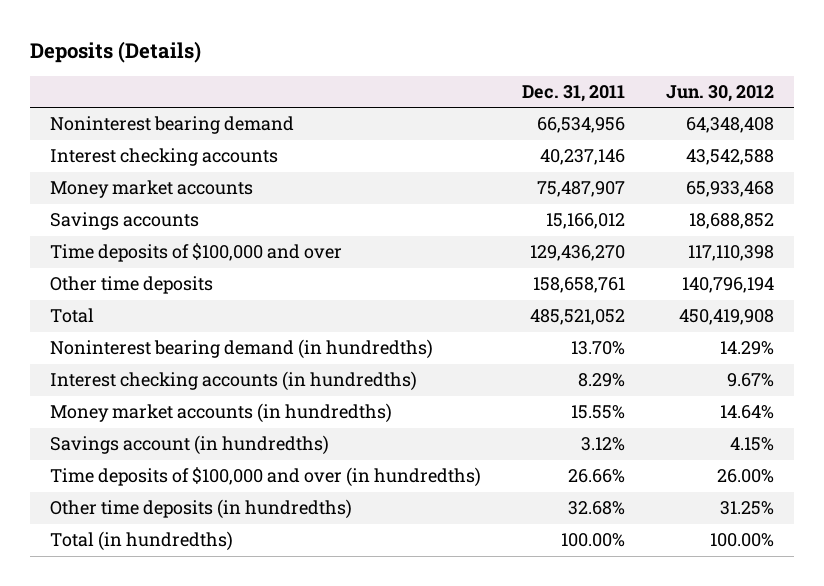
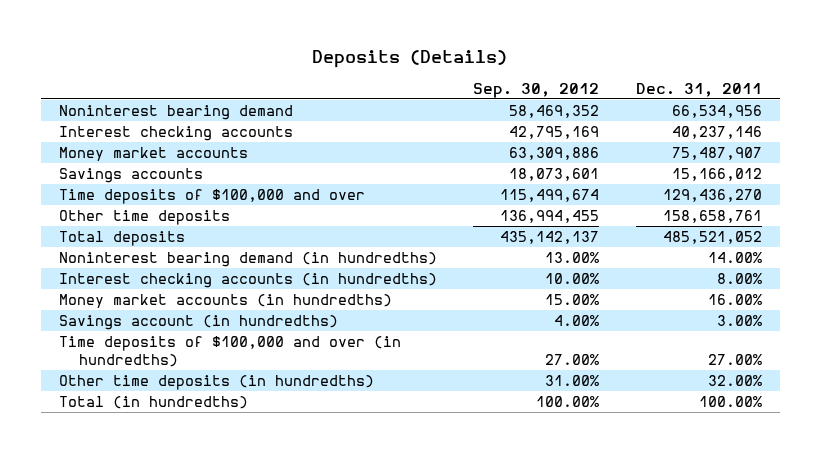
- | Dec. 31, 2011 | Jun. 30, 2012
+ | Sep. 30, 2012 | Dec. 31, 2011
- Total | 485,521,052 | 450,419,908
- Noninterest bearing demand (in hundredths) | 13.70% | 14.29%
- Interest checking accounts (in hundredths) | 8.29% | 9.67%
- Money market accounts (in hundredths) | 15.55% | 14.64%
- Savings account (in hundredths) | 3.12% | 4.15%
- Time deposits of $100,000 and over (in hundredths) | 26.66% | 26.00%
- Other time deposits (in hundredths) | 32.68% | 31.25%
+ Total deposits | 435,142,137 | 485,521,052
+ Noninterest bearing demand (in hundredths) | 13.00% | 14.00%
+ Interest checking accounts (in hundredths) | 10.00% | 8.00%
+ Money market accounts (in hundredths) | 15.00% | 16.00%
+ Savings account (in hundredths) | 4.00% | 3.00%
+ Time deposits of $100,000 and over (in hundredths) | 27.00% | 27.00%
+ Other time deposits (in hundredths) | 31.00% | 32.00%

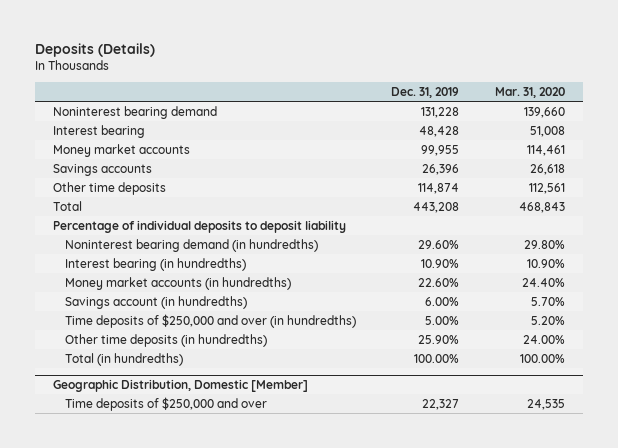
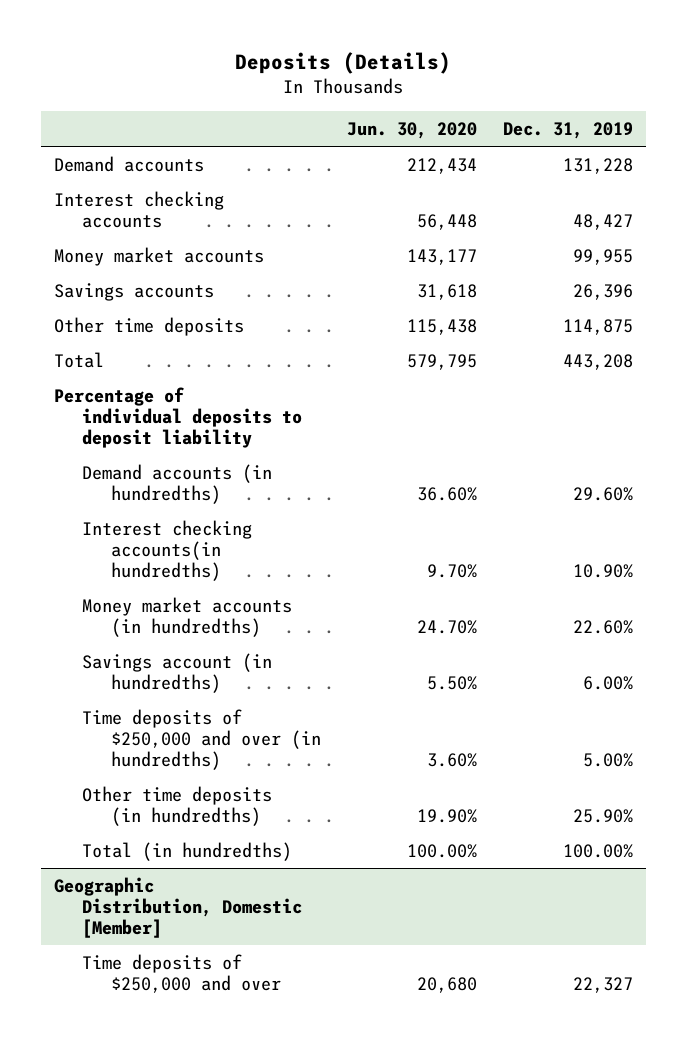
- | Dec. 31, 2019 | Mar. 31, 2020
+ | Jun. 30, 2020 | Dec. 31, 2019
- Noninterest bearing demand | 131,228 | 139,660
- Interest bearing | 48,428 | 51,008
+ Demand accounts | 212,434 | 131,228
+ Interest checking accounts | 56,448 | 48,427
- Other time deposits | 114,874 | 112,561
+ Other time deposits | 115,438 | 114,875
- Noninterest bearing demand (in hundredths) | 29.60% | 29.80%
- Interest bearing (in hundredths) | 10.90% | 10.90%
+ Demand accounts (in hundredths) | 36.60% | 29.60%
+ Interest checking accounts(in hundredths) | 9.70% | 10.90%

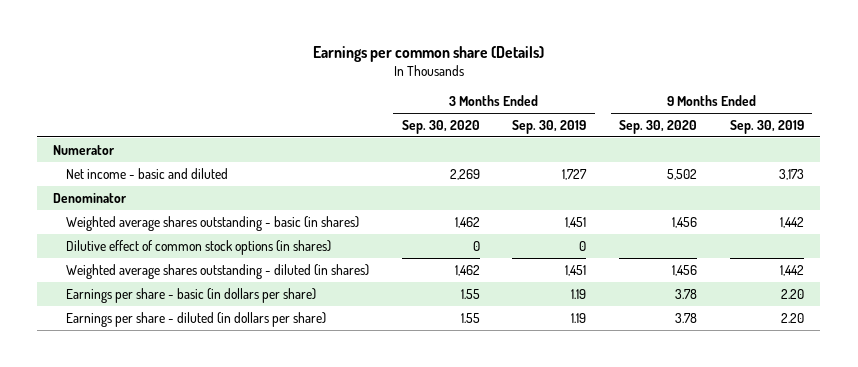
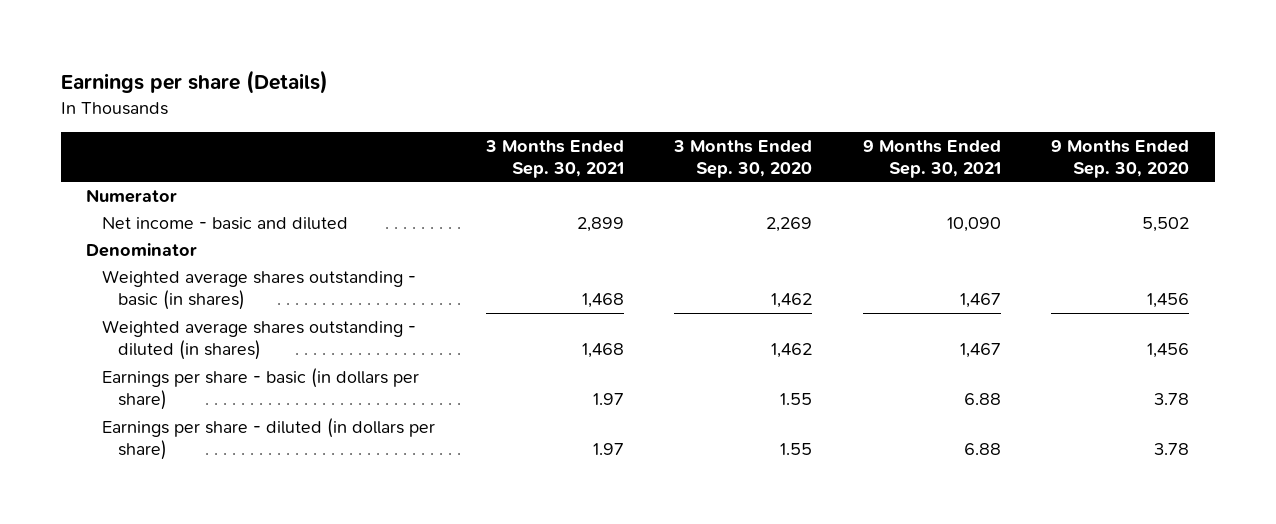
- Earnings per common share (Details)
+ Earnings per share (Details)
- | 3 Months Ended Sep. 30, 2020 | 3 Months Ended Sep. 30, 2019 | 9 Months Ended Sep. 30, 2020 | 9 Months Ended Sep. 30, 2019
+ | 3 Months Ended Sep. 30, 2021 | 3 Months Ended Sep. 30, 2020 | 9 Months Ended Sep. 30, 2021 | 9 Months Ended Sep. 30, 2020
- Dilutive effect of common stock options (in shares) | 0 | 0 | |

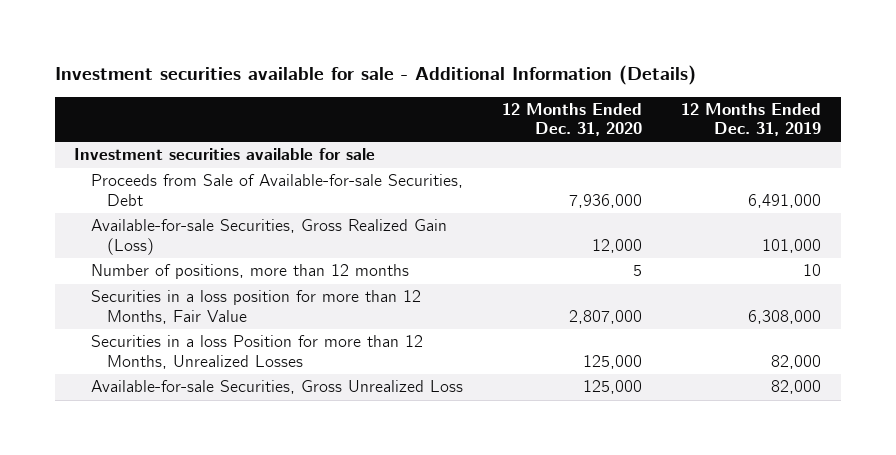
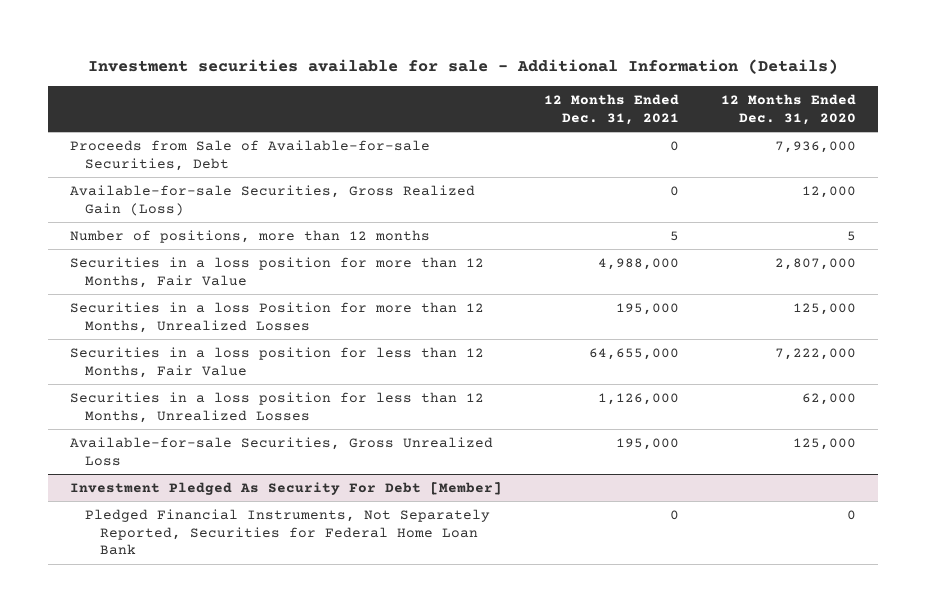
- | 12 Months Ended Dec. 31, 2020 | 12 Months Ended Dec. 31, 2019
+ | 12 Months Ended Dec. 31, 2021 | 12 Months Ended Dec. 31, 2020
- Investment securities available for sale
+ Securities in a loss position for less than 12 Months, Fair Value | 64,655,000 | 7,222,000
+ Securities in a loss position for less than 12 Months, Unrealized Losses | 1,126,000 | 62,000
+ Investment Pledged As Security For Debt [Member]
+ Pledged Financial Instruments, Not Separately Reported, Securities for Federal Home Loan Bank | 0 | 0

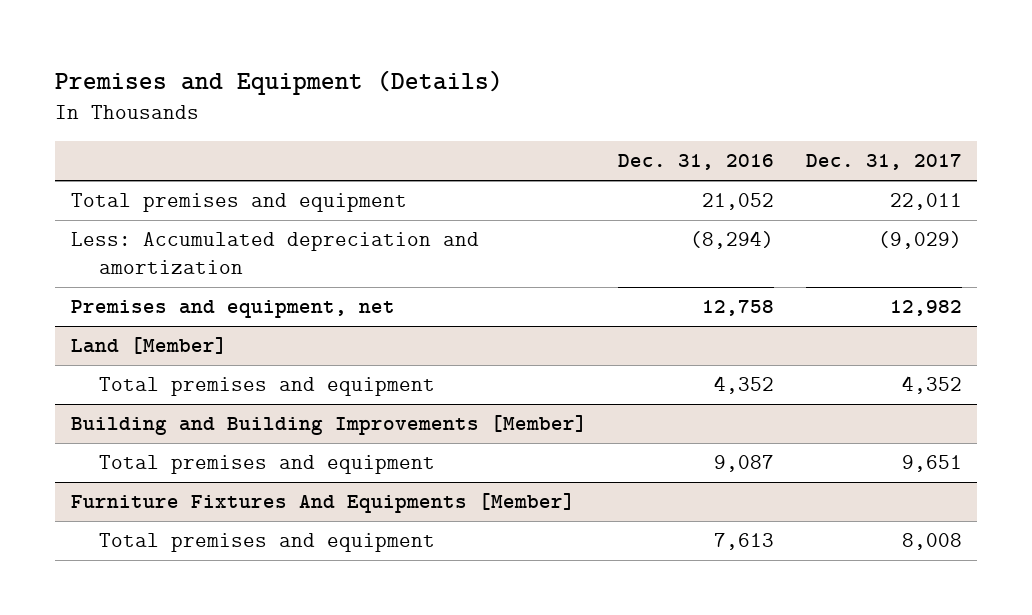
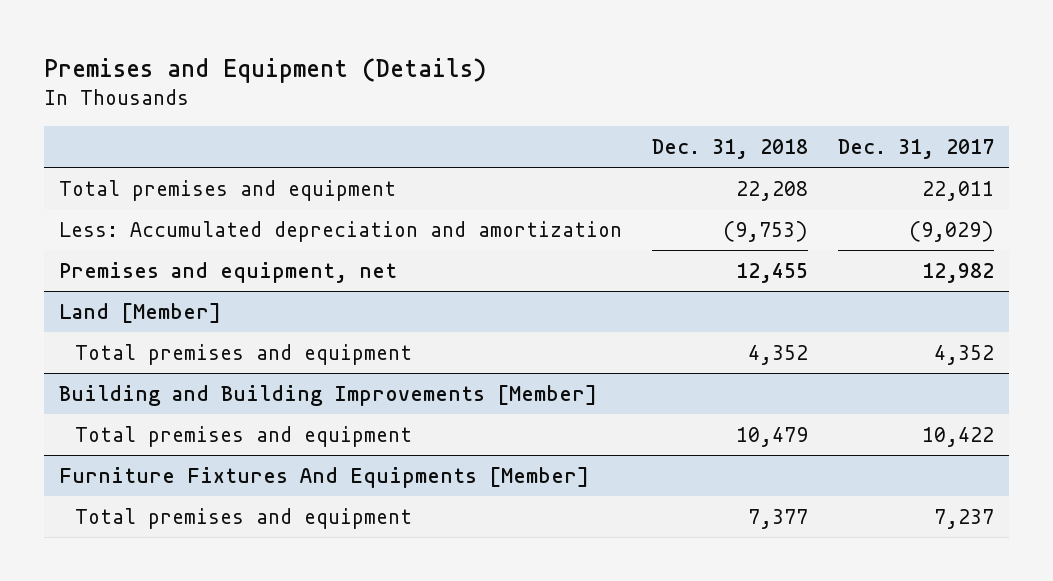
- | Dec. 31, 2016 | Dec. 31, 2017
+ | Dec. 31, 2018 | Dec. 31, 2017
@ Building and Building Improvements [Member]
- Total premises and equipment | 9,087 | 9,651
+ Total premises and equipment | 10,479 | 10,422
@ Furniture Fixtures And Equipments [Member]
- Total premises and equipment | 7,613 | 8,008
+ Total premises and equipment | 7,377 | 7,237

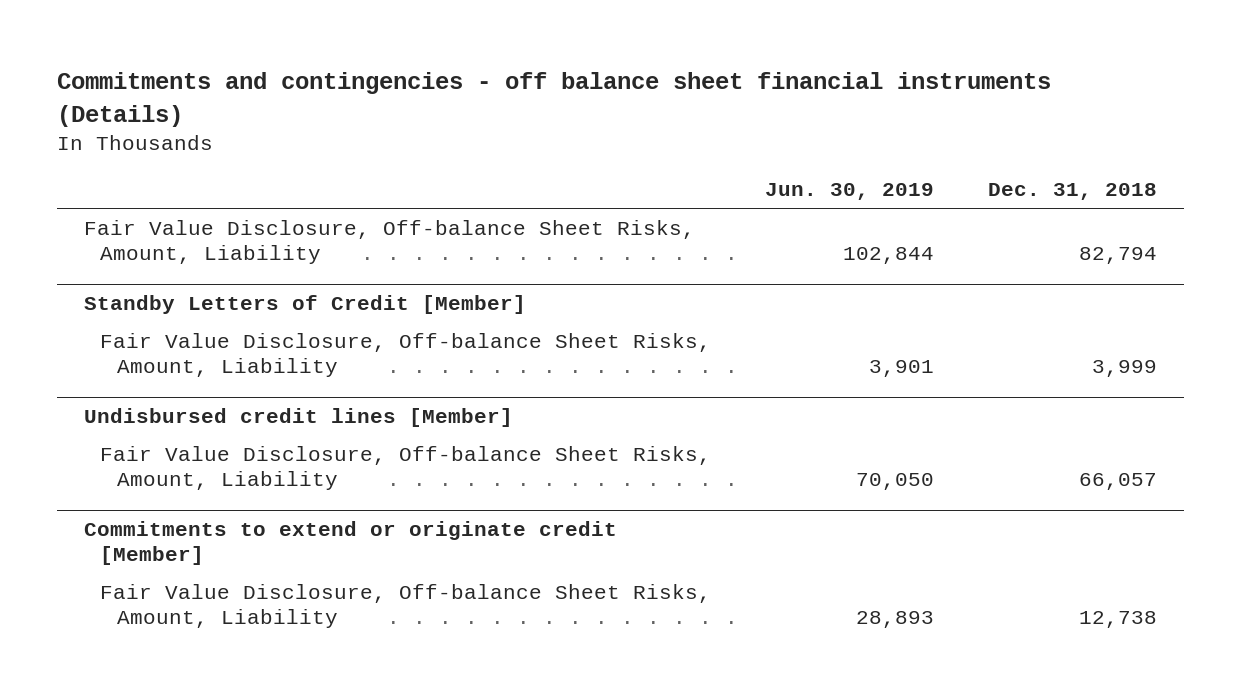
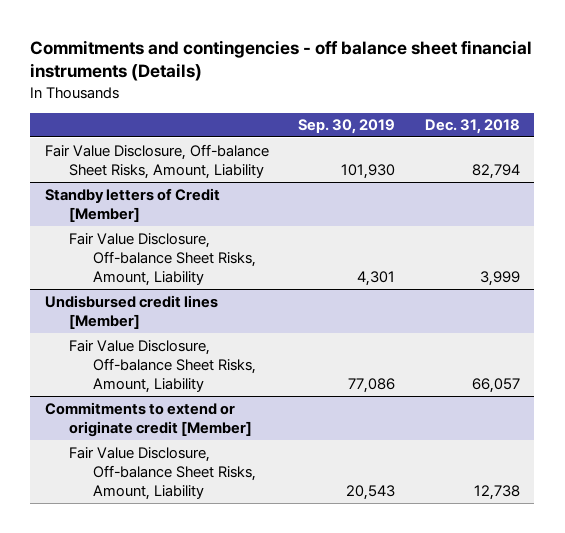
- | Jun. 30, 2019 | Dec. 31, 2018
+ | Sep. 30, 2019 | Dec. 31, 2018
- Standby Letters of Credit [Member]
+ Standby letters of Credit [Member]

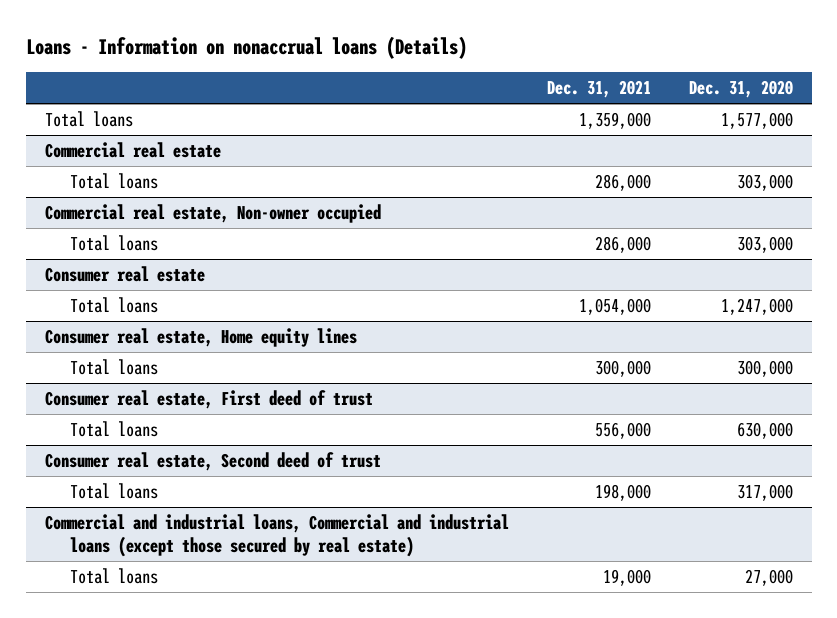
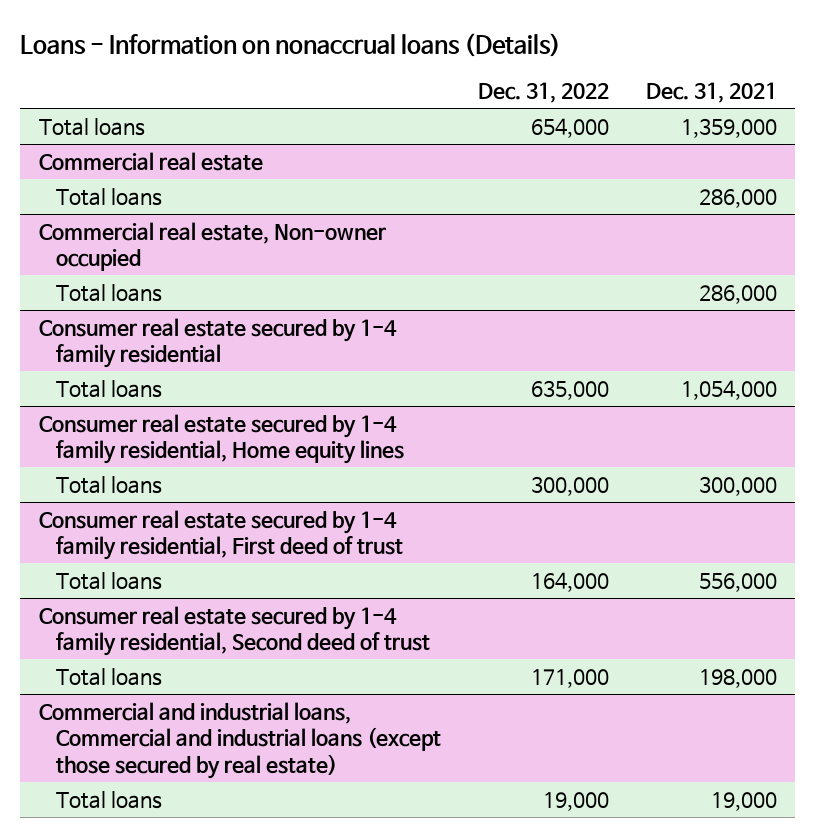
- | Dec. 31, 2021 | Dec. 31, 2020
+ | Dec. 31, 2022 | Dec. 31, 2021
- Consumer real estate
+ Consumer real estate secured by 1-4 family residential
- Consumer real estate, Home equity lines
+ Consumer real estate secured by 1-4 family residential, Home equity lines
- Consumer real estate, First deed of trust
+ Consumer real estate secured by 1-4 family residential, First deed of trust
- Consumer real estate, Second deed of trust
+ Consumer real estate secured by 1-4 family residential, Second deed of trust

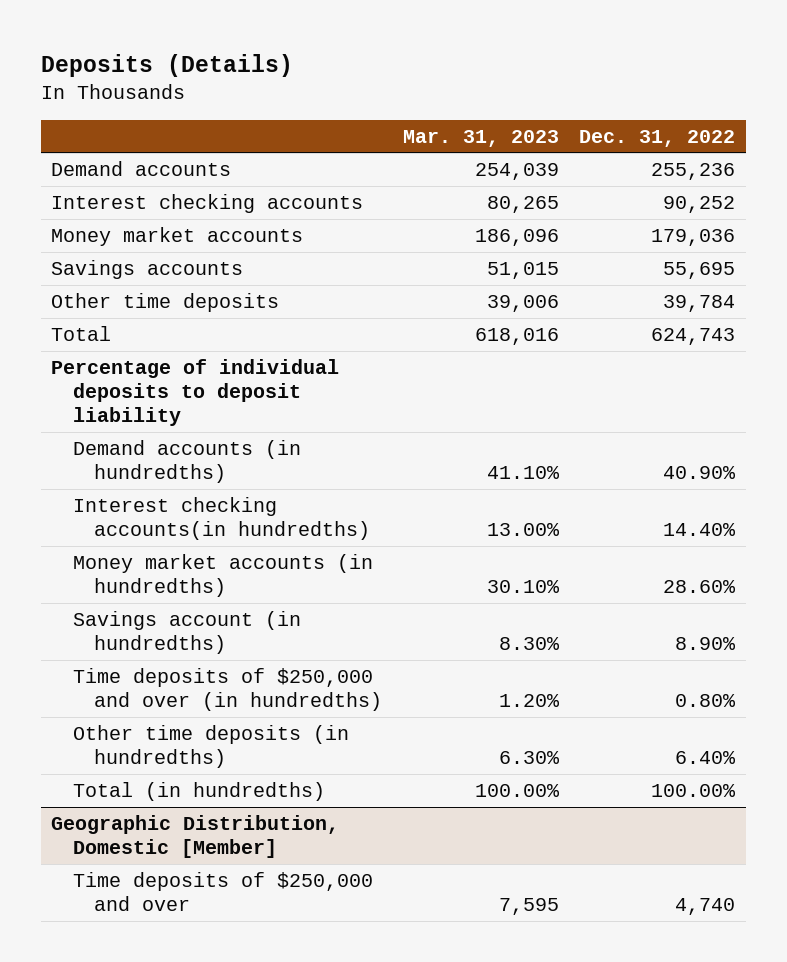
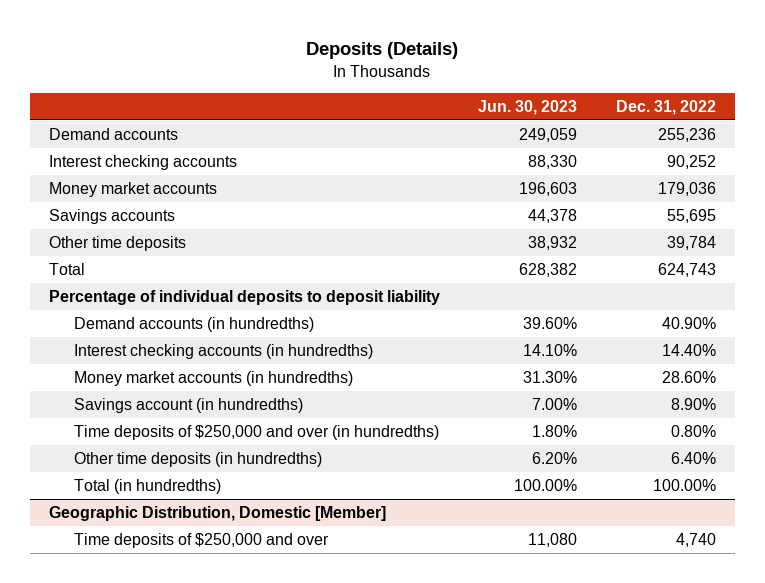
- | Mar. 31, 2023 | Dec. 31, 2022
+ | Jun. 30, 2023 | Dec. 31, 2022
- Interest checking accounts(in hundredths) | 13.00% | 14.40%
+ Interest checking accounts (in hundredths) | 14.10% | 14.40%

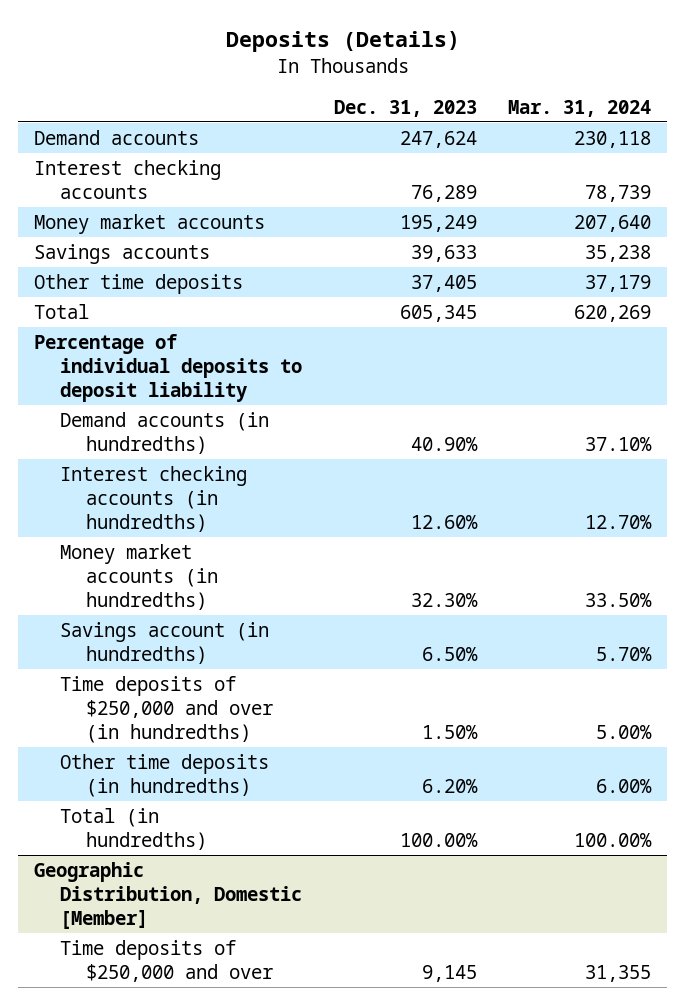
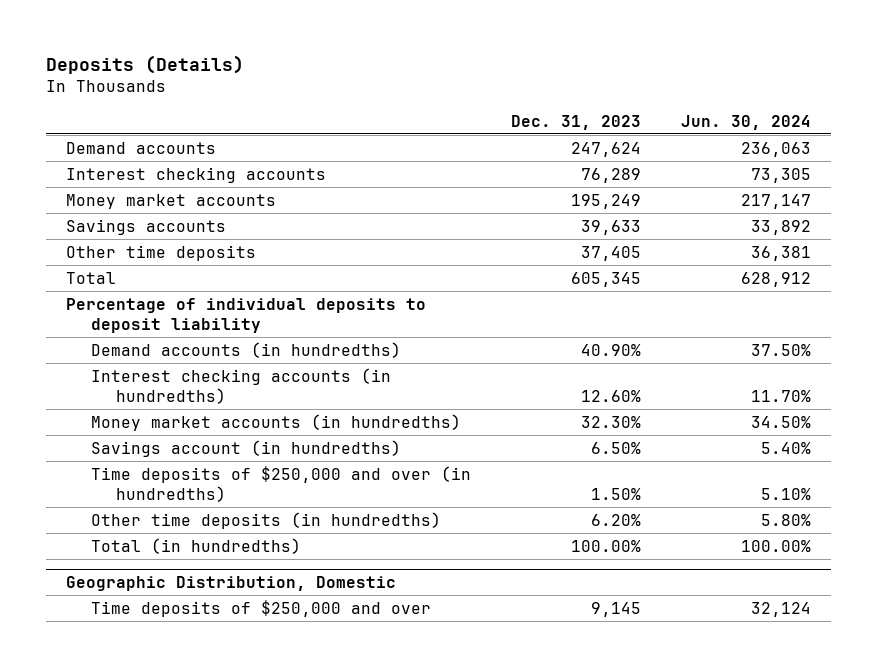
- | Dec. 31, 2023 | Mar. 31, 2024
+ | Dec. 31, 2023 | Jun. 30, 2024
- Geographic Distribution, Domestic [Member]
+ Geographic Distribution, Domestic

